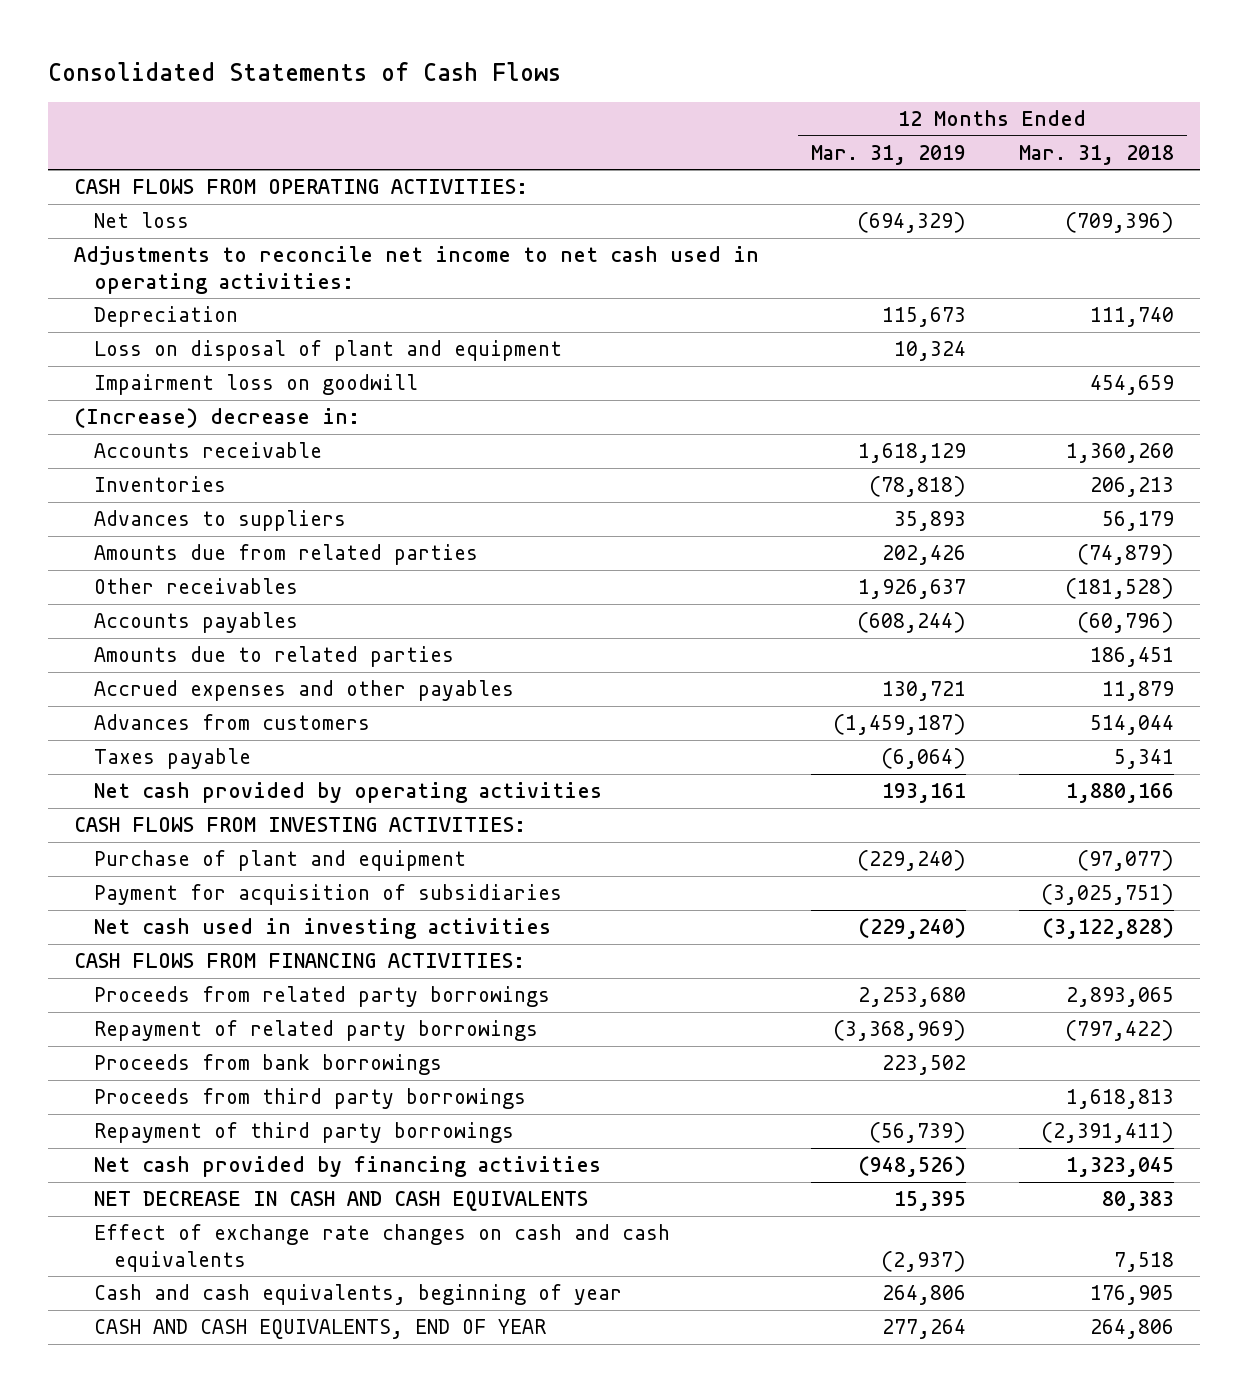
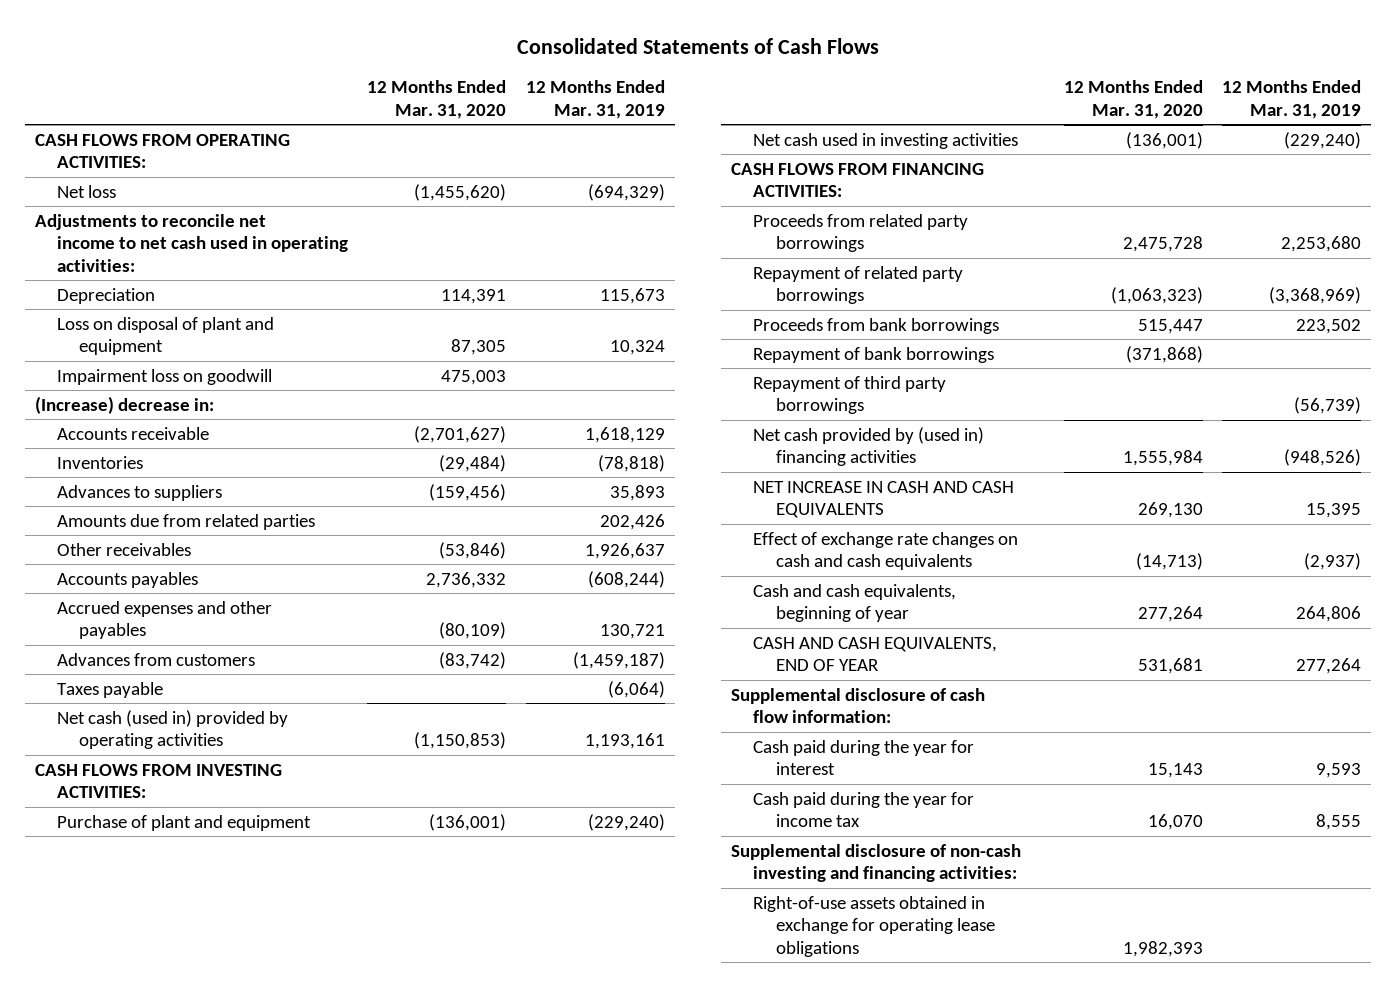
- | 12 Months Ended Mar. 31, 2019 | 12 Months Ended Mar. 31, 2018
+ | 12 Months Ended Mar. 31, 2020 | 12 Months Ended Mar. 31, 2019
- Amounts due to related parties | | 186,451
- Net cash provided by operating activities | 193,161 | 1,880,166
+ Net cash (used in) provided by operating activities | (1,150,853) | 1,193,161
- Payment for acquisition of subsidiaries | | (3,025,751)
- Proceeds from third party borrowings | | 1,618,813
+ Repayment of bank borrowings | (371,868) |
- Net cash provided by financing activities | (948,526) | 1,323,045
- NET DECREASE IN CASH AND CASH EQUIVALENTS | 15,395 | 80,383
+ Net cash provided by (used in) financing activities | 1,555,984 | (948,526)
+ NET INCREASE IN CASH AND CASH EQUIVALENTS | 269,130 | 15,395
+ Supplemental disclosure of cash flow information:
+ Cash paid during the year for interest | 15,143 | 9,593
+ Cash paid during the year for income tax | 16,070 | 8,555
+ Supplemental disclosure of non-cash investing and financing activities:
+ Right-of-use assets obtained in exchange for operating lease obligations | 1,982,393 |

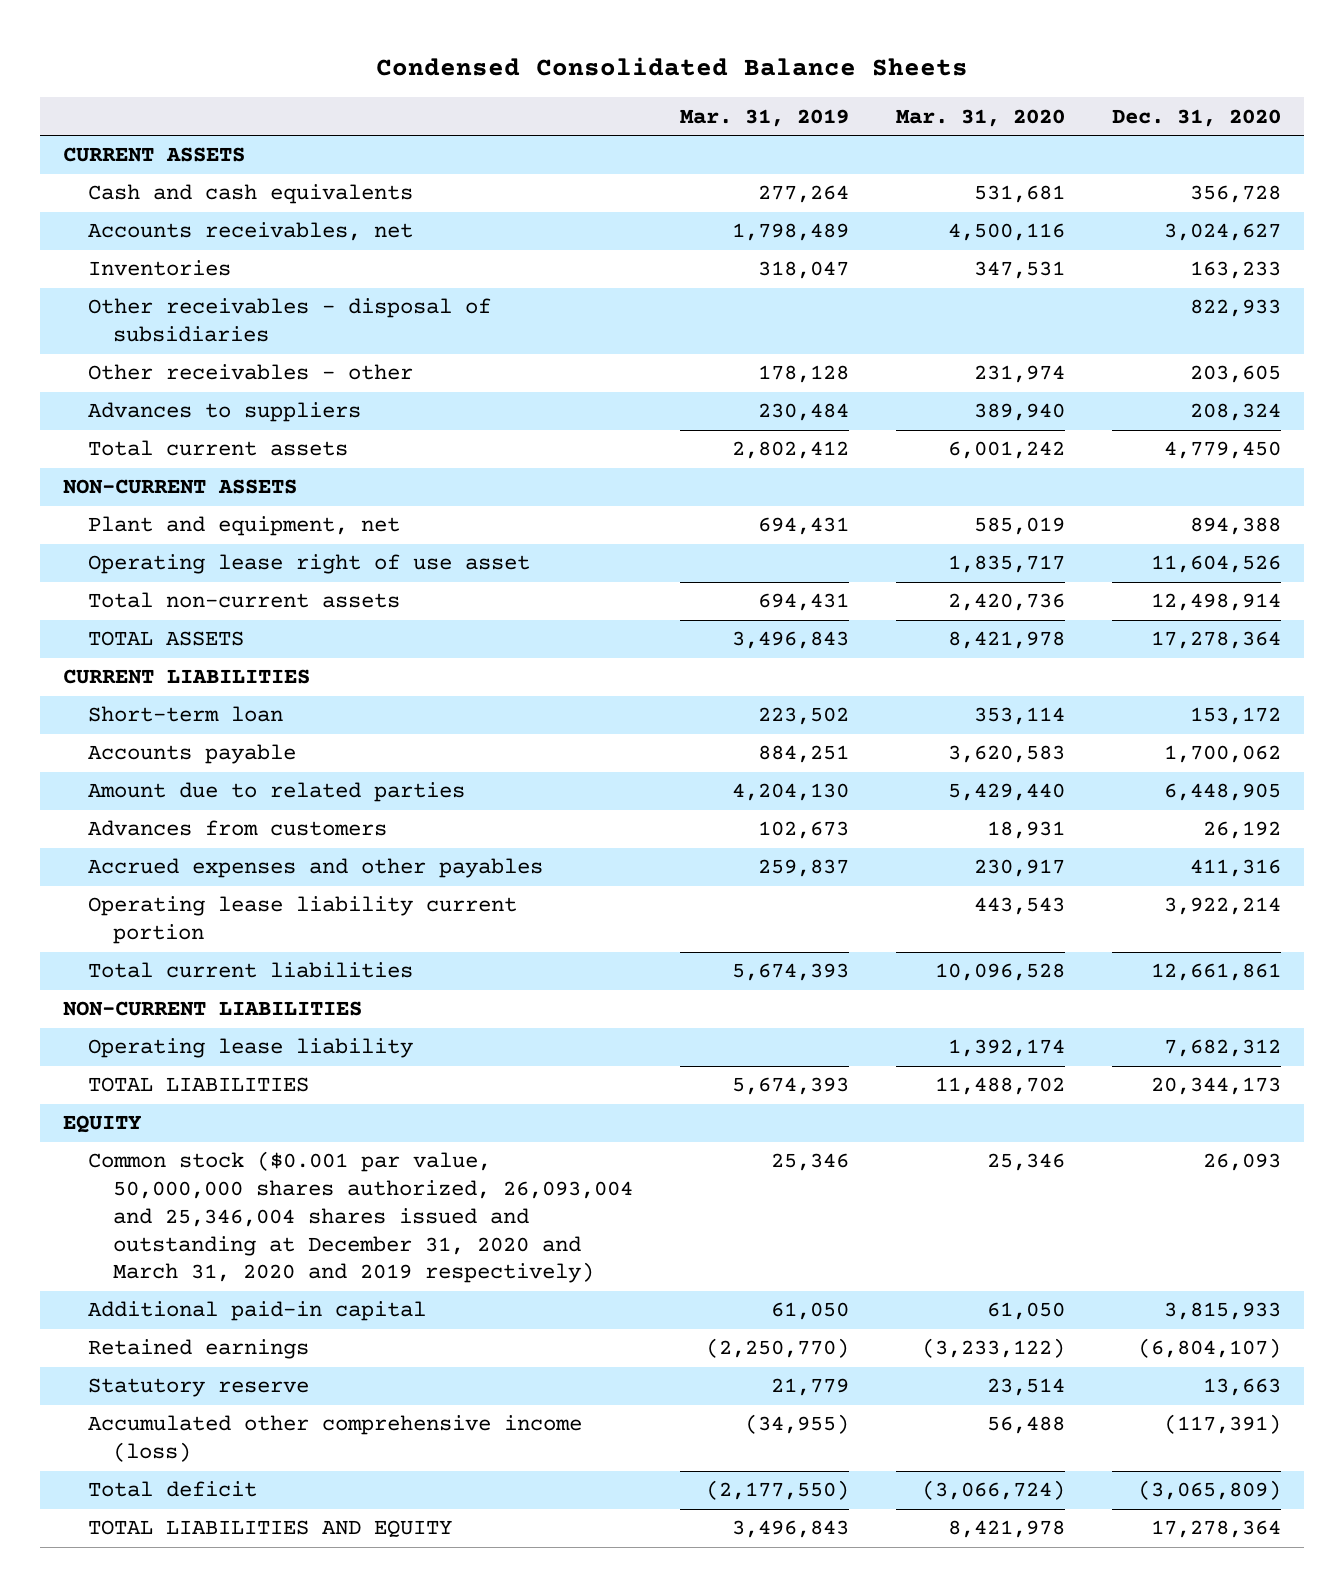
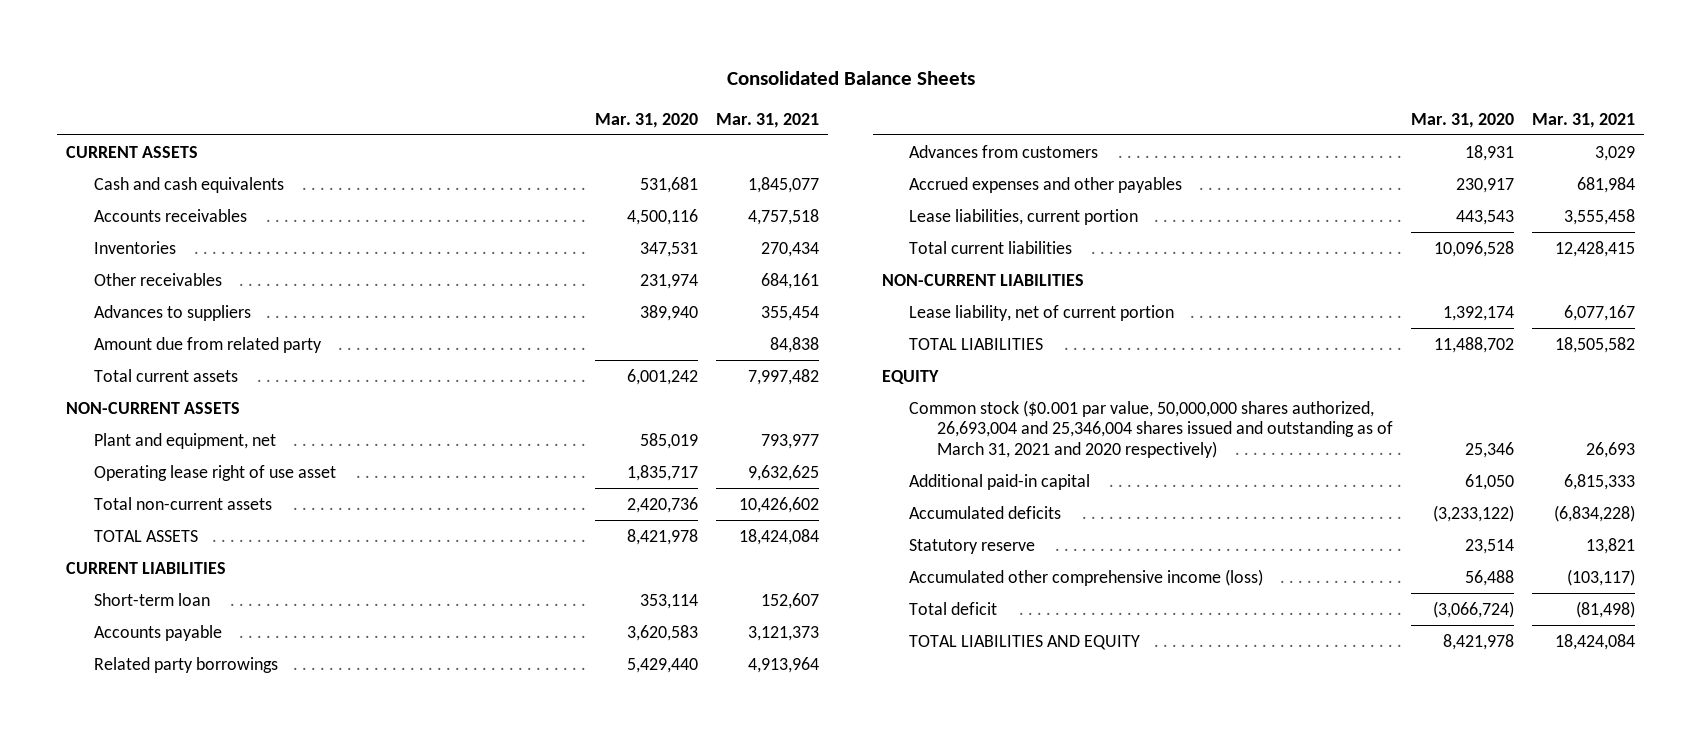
- Condensed Consolidated Balance Sheets
+ Consolidated Balance Sheets
- | Mar. 31, 2019 | Mar. 31, 2020 | Dec. 31, 2020
+ | Mar. 31, 2020 | Mar. 31, 2021
- Accounts receivables, net | 1,798,489 | 4,500,116 | 3,024,627
+ Accounts receivables | 4,500,116 | 4,757,518
- Other receivables - disposal of subsidiaries | | | 822,933
- Other receivables - other | 178,128 | 231,974 | 203,605
+ Other receivables | 231,974 | 684,161
+ Amount due from related party | | 84,838
- Amount due to related parties | 4,204,130 | 5,429,440 | 6,448,905
+ Related party borrowings | 5,429,440 | 4,913,964
- Operating lease liability current portion | | 443,543 | 3,922,214
+ Lease liabilities, current portion | 443,543 | 3,555,458
- Operating lease liability | | 1,392,174 | 7,682,312
+ Lease liability, net of current portion | 1,392,174 | 6,077,167
- Common stock ($0.001 par value, 50,000,000 shares authorized, 26,093,004 and 25,346,004 shares issued and outstanding at December 31, 2020 and March 31, 2020 and 2019 respectively) | 25,346 | 25,346 | 26,093
+ Common stock ($0.001 par value, 50,000,000 shares authorized, 26,693,004 and 25,346,004 shares issued and outstanding as of March 31, 2021 and 2020 respectively) | 25,346 | 26,693
- Retained earnings | (2,250,770) | (3,233,122) | (6,804,107)
+ Accumulated deficits | (3,233,122) | (6,834,228)

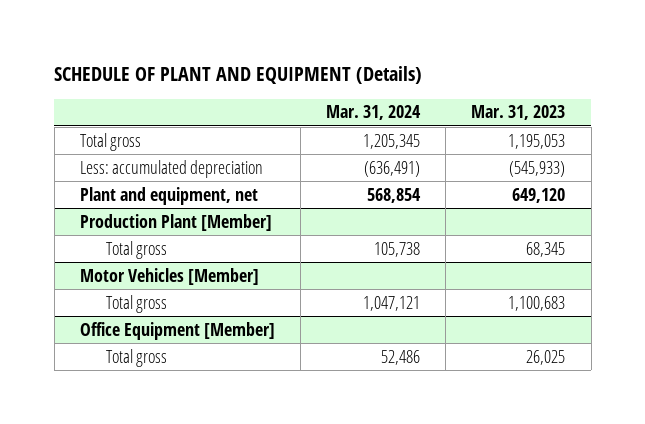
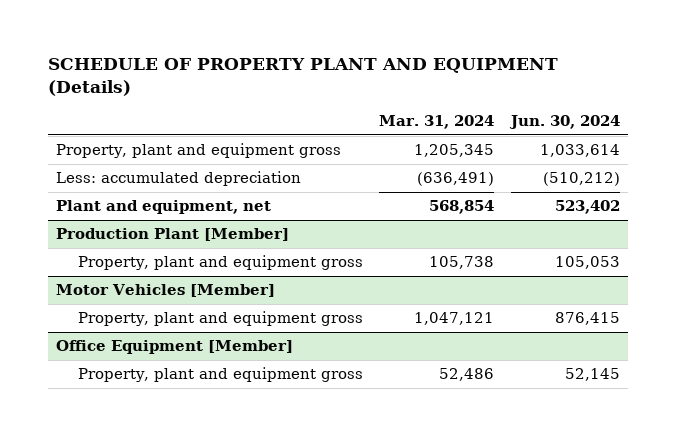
- SCHEDULE OF PLANT AND EQUIPMENT (Details)
+ SCHEDULE OF PROPERTY PLANT AND EQUIPMENT (Details)
- | Mar. 31, 2024 | Mar. 31, 2023
+ | Mar. 31, 2024 | Jun. 30, 2024
- Total gross | 1,205,345 | 1,195,053
+ Property, plant and equipment gross | 1,205,345 | 1,033,614
@ Production Plant [Member]
- Total gross | 105,738 | 68,345
+ Property, plant and equipment gross | 105,738 | 105,053
@ Motor Vehicles [Member]
- Total gross | 1,047,121 | 1,100,683
+ Property, plant and equipment gross | 1,047,121 | 876,415
@ Office Equipment [Member]
- Total gross | 52,486 | 26,025
+ Property, plant and equipment gross | 52,486 | 52,145

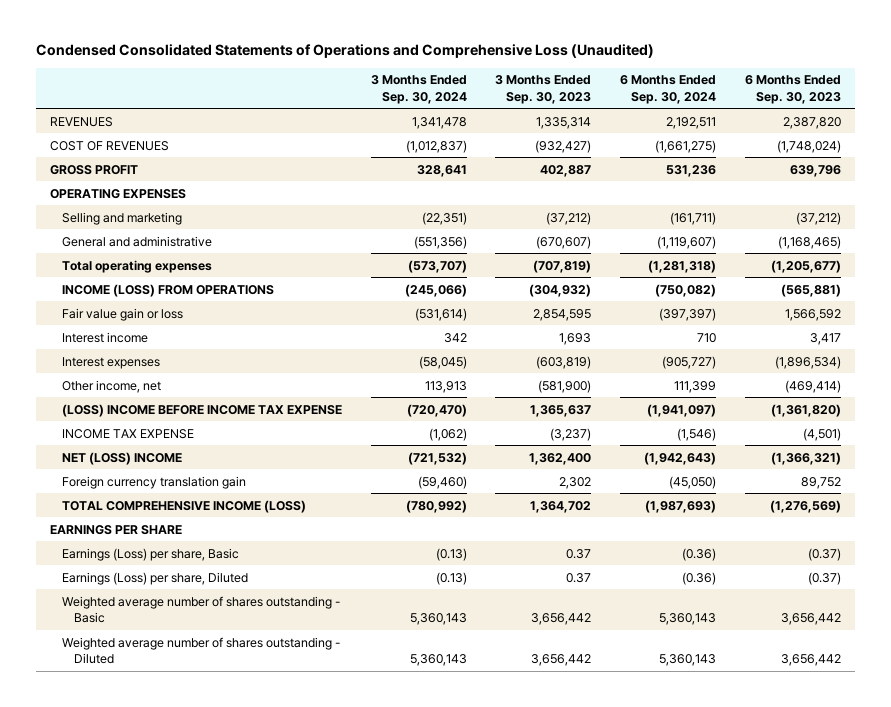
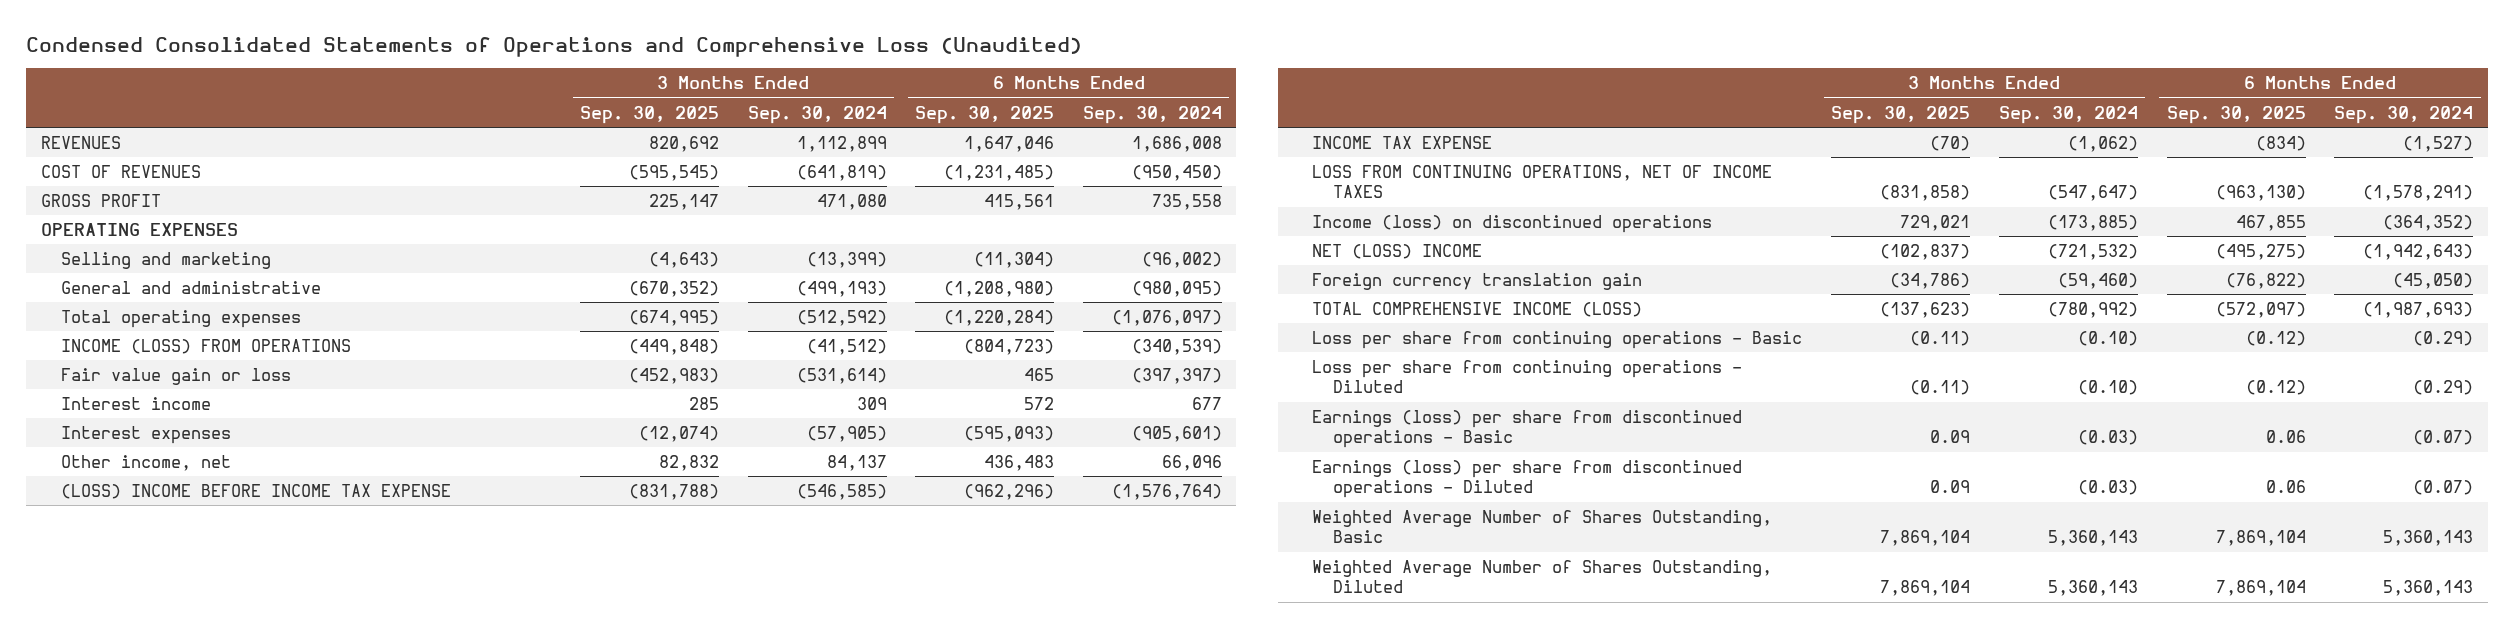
- | 3 Months Ended Sep. 30, 2024 | 3 Months Ended Sep. 30, 2023 | 6 Months Ended Sep. 30, 2024 | 6 Months Ended Sep. 30, 2023
+ | 3 Months Ended Sep. 30, 2025 | 3 Months Ended Sep. 30, 2024 | 6 Months Ended Sep. 30, 2025 | 6 Months Ended Sep. 30, 2024
- REVENUES | 1,341,478 | 1,335,314 | 2,192,511 | 2,387,820
- COST OF REVENUES | (1,012,837) | (932,427) | (1,661,275) | (1,748,024)
- GROSS PROFIT | 328,641 | 402,887 | 531,236 | 639,796
+ REVENUES | 820,692 | 1,112,899 | 1,647,046 | 1,686,008
+ COST OF REVENUES | (595,545) | (641,819) | (1,231,485) | (950,450)
+ GROSS PROFIT | 225,147 | 471,080 | 415,561 | 735,558
- Selling and marketing | (22,351) | (37,212) | (161,711) | (37,212)
- General and administrative | (551,356) | (670,607) | (1,119,607) | (1,168,465)
- Total operating expenses | (573,707) | (707,819) | (1,281,318) | (1,205,677)
- INCOME (LOSS) FROM OPERATIONS | (245,066) | (304,932) | (750,082) | (565,881)
+ Selling and marketing | (4,643) | (13,399) | (11,304) | (96,002)
+ General and administrative | (670,352) | (499,193) | (1,208,980) | (980,095)
+ Total operating expenses | (674,995) | (512,592) | (1,220,284) | (1,076,097)
+ INCOME (LOSS) FROM OPERATIONS | (449,848) | (41,512) | (804,723) | (340,539)
- Interest income | 342 | 1,693 | 710 | 3,417
- Interest expenses | (58,045) | (603,819) | (905,727) | (1,896,534)
- Other income, net | 113,913 | (581,900) | 111,399 | (469,414)
- (LOSS) INCOME BEFORE INCOME TAX EXPENSE | (720,470) | 1,365,637 | (1,941,097) | (1,361,820)
- INCOME TAX EXPENSE | (1,062) | (3,237) | (1,546) | (4,501)
+ Interest income | 285 | 309 | 572 | 677
+ Interest expenses | (12,074) | (57,905) | (595,093) | (905,601)
+ Other income, net | 82,832 | 84,137 | 436,483 | 66,096
+ (LOSS) INCOME BEFORE INCOME TAX EXPENSE | (831,788) | (546,585) | (962,296) | (1,576,764)
+ INCOME TAX EXPENSE | (70) | (1,062) | (834) | (1,527)
+ LOSS FROM CONTINUING OPERATIONS, NET OF INCOME TAXES | (831,858) | (547,647) | (963,130) | (1,578,291)
+ Income (loss) on discontinued operations | 729,021 | (173,885) | 467,855 | (364,352)
- EARNINGS PER SHARE
- Earnings (Loss) per share, Basic | (0.13) | 0.37 | (0.36) | (0.37)
- Earnings (Loss) per share, Diluted | (0.13) | 0.37 | (0.36) | (0.37)
- Weighted average number of shares outstanding - Basic | 5,360,143 | 3,656,442 | 5,360,143 | 3,656,442
- Weighted average number of shares outstanding - Diluted | 5,360,143 | 3,656,442 | 5,360,143 | 3,656,442
+ Loss per share from continuing operations - Basic | (0.11) | (0.10) | (0.12) | (0.29)
+ Loss per share from continuing operations - Diluted | (0.11) | (0.10) | (0.12) | (0.29)
+ Earnings (loss) per share from discontinued operations - Basic | 0.09 | (0.03) | 0.06 | (0.07)
+ Earnings (loss) per share from discontinued operations - Diluted | 0.09 | (0.03) | 0.06 | (0.07)
+ Weighted Average Number of Shares Outstanding, Basic | 7,869,104 | 5,360,143 | 7,869,104 | 5,360,143
+ Weighted Average Number of Shares Outstanding, Diluted | 7,869,104 | 5,360,143 | 7,869,104 | 5,360,143

